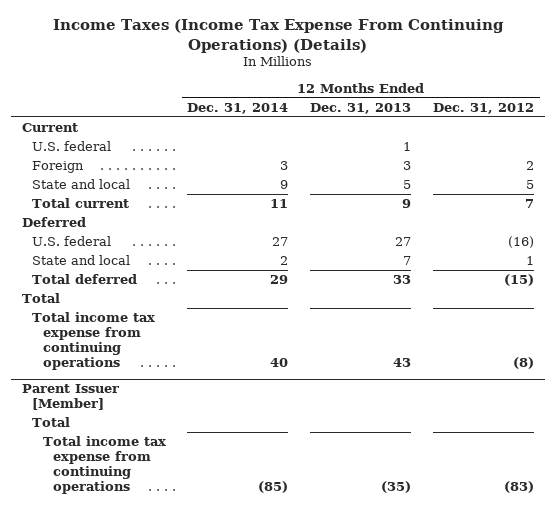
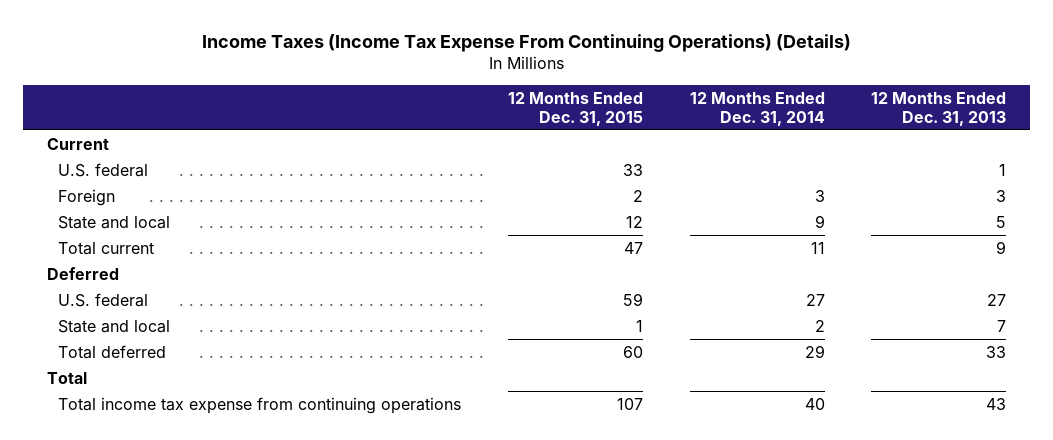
- | 12 Months Ended Dec. 31, 2014 | 12 Months Ended Dec. 31, 2013 | 12 Months Ended Dec. 31, 2012
+ | 12 Months Ended Dec. 31, 2015 | 12 Months Ended Dec. 31, 2014 | 12 Months Ended Dec. 31, 2013
- Parent Issuer [Member]
- Total
- Total income tax expense from continuing operations | (85) | (35) | (83)

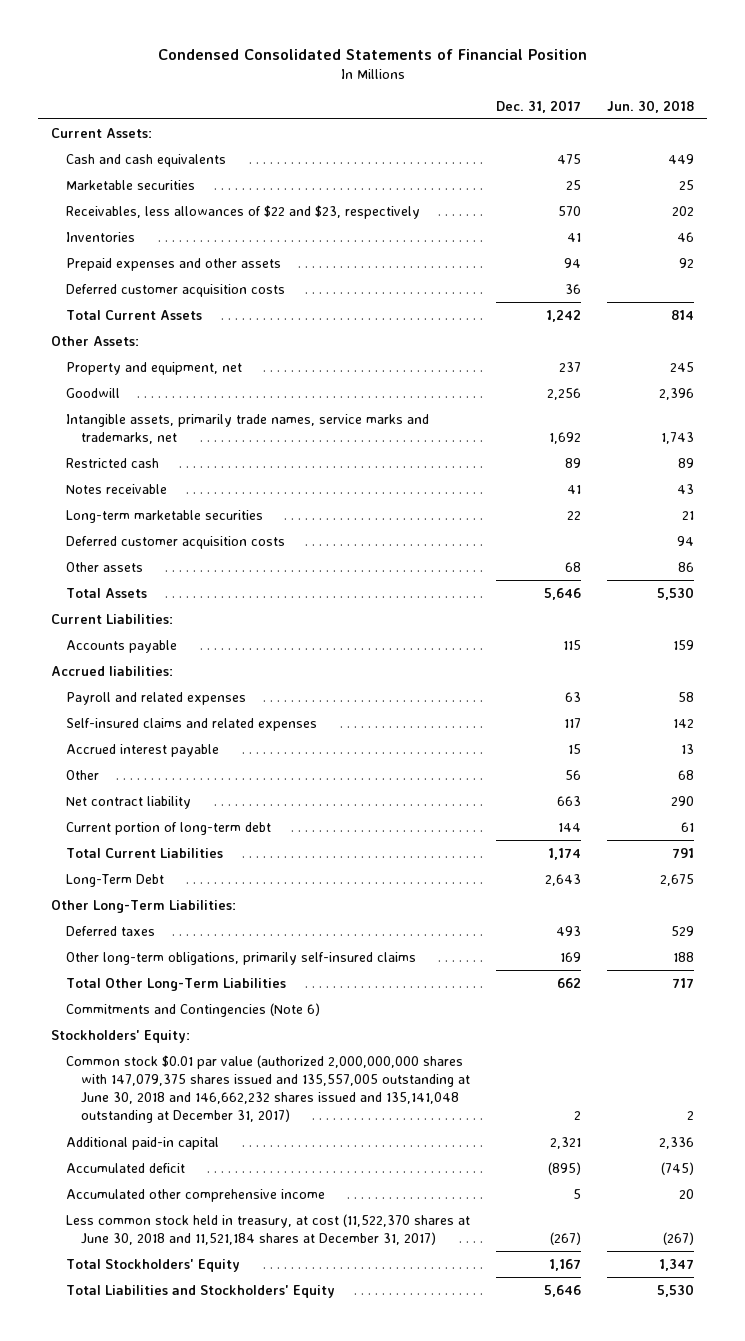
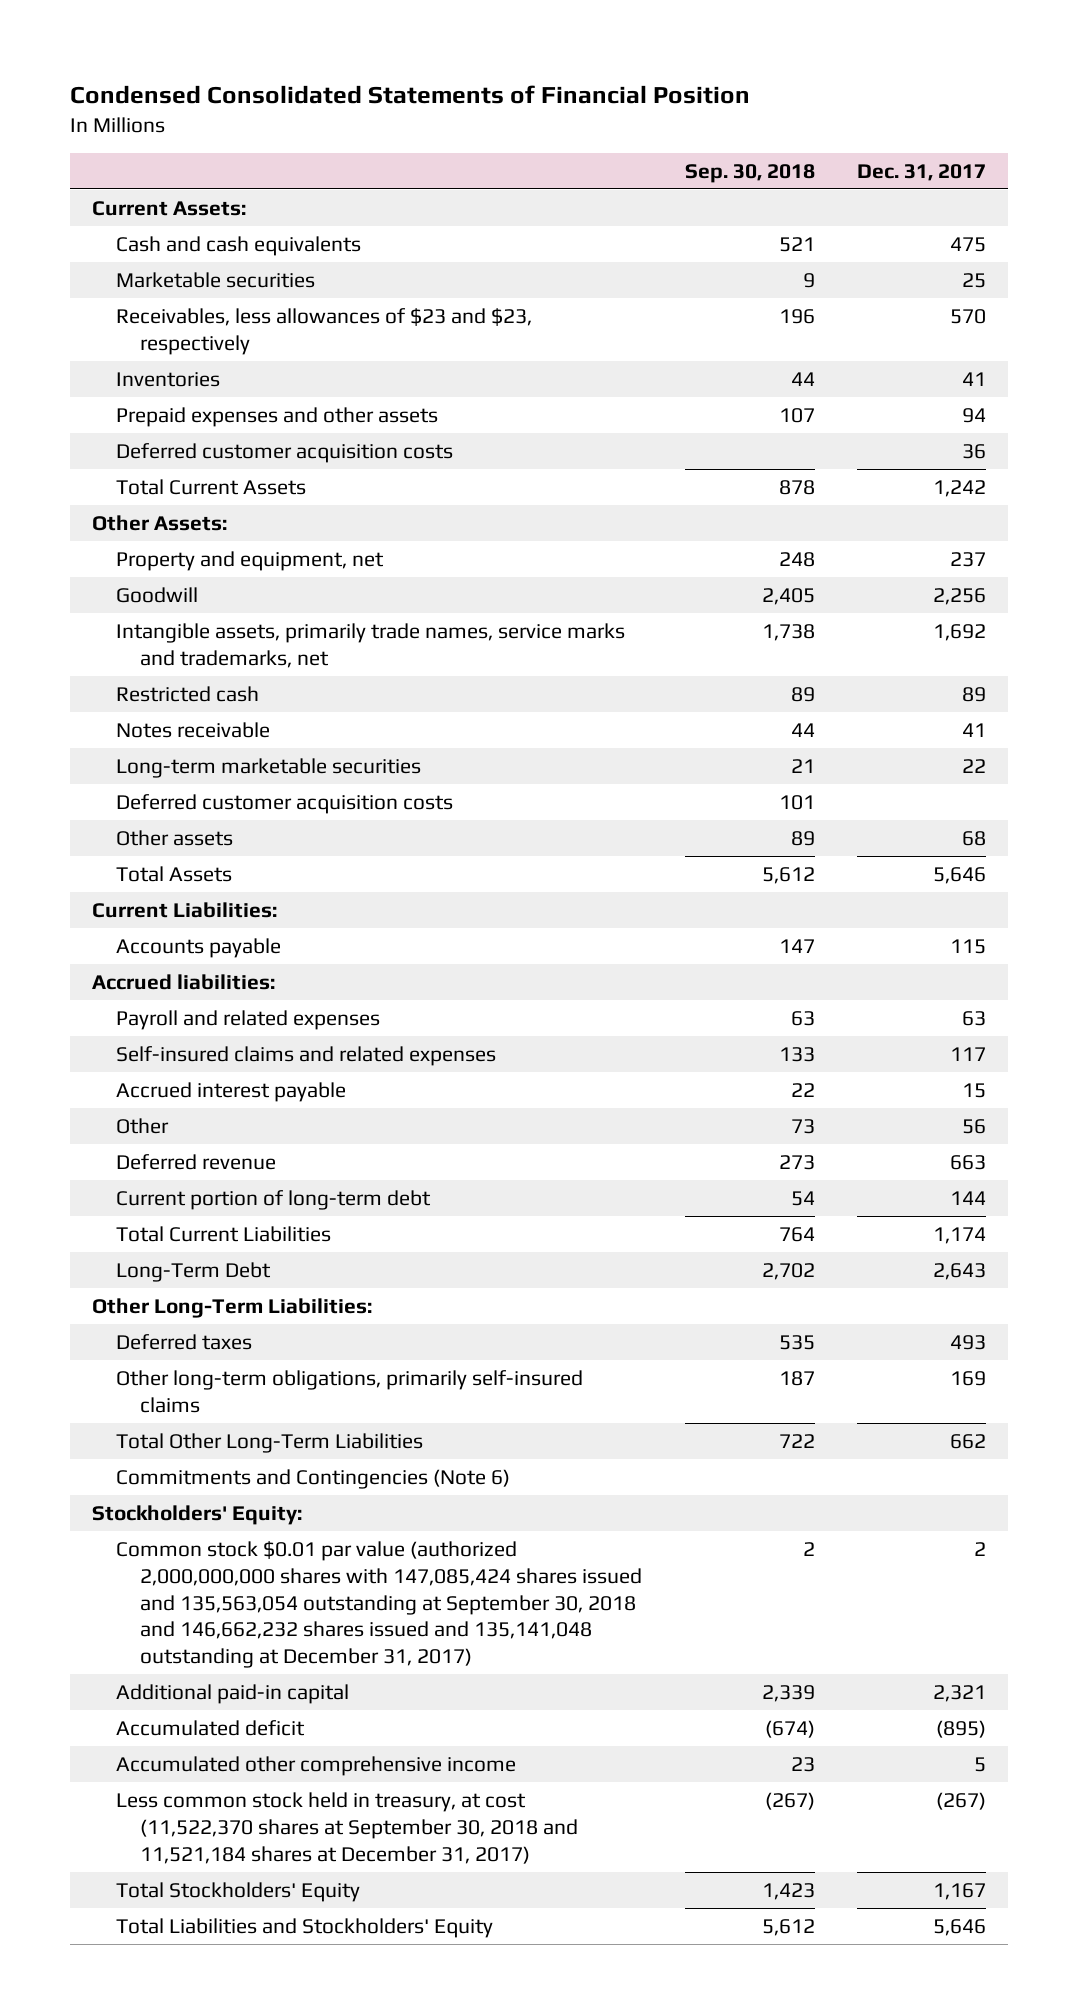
- | Dec. 31, 2017 | Jun. 30, 2018
+ | Sep. 30, 2018 | Dec. 31, 2017
- Receivables, less allowances of $22 and $23, respectively | 570 | 202
+ Receivables, less allowances of $23 and $23, respectively | 196 | 570
- Net contract liability | 663 | 290
+ Deferred revenue | 273 | 663
- Common stock $0.01 par value (authorized 2,000,000,000 shares with 147,079,375 shares issued and 135,557,005 outstanding at June 30, 2018 and 146,662,232 shares issued and 135,141,048 outstanding at December 31, 2017) | 2 | 2
+ Common stock $0.01 par value (authorized 2,000,000,000 shares with 147,085,424 shares issued and 135,563,054 outstanding at September 30, 2018 and 146,662,232 shares issued and 135,141,048 outstanding at December 31, 2017) | 2 | 2
- Less common stock held in treasury, at cost (11,522,370 shares at June 30, 2018 and 11,521,184 shares at December 31, 2017) | (267) | (267)
+ Less common stock held in treasury, at cost (11,522,370 shares at September 30, 2018 and 11,521,184 shares at December 31, 2017) | (267) | (267)

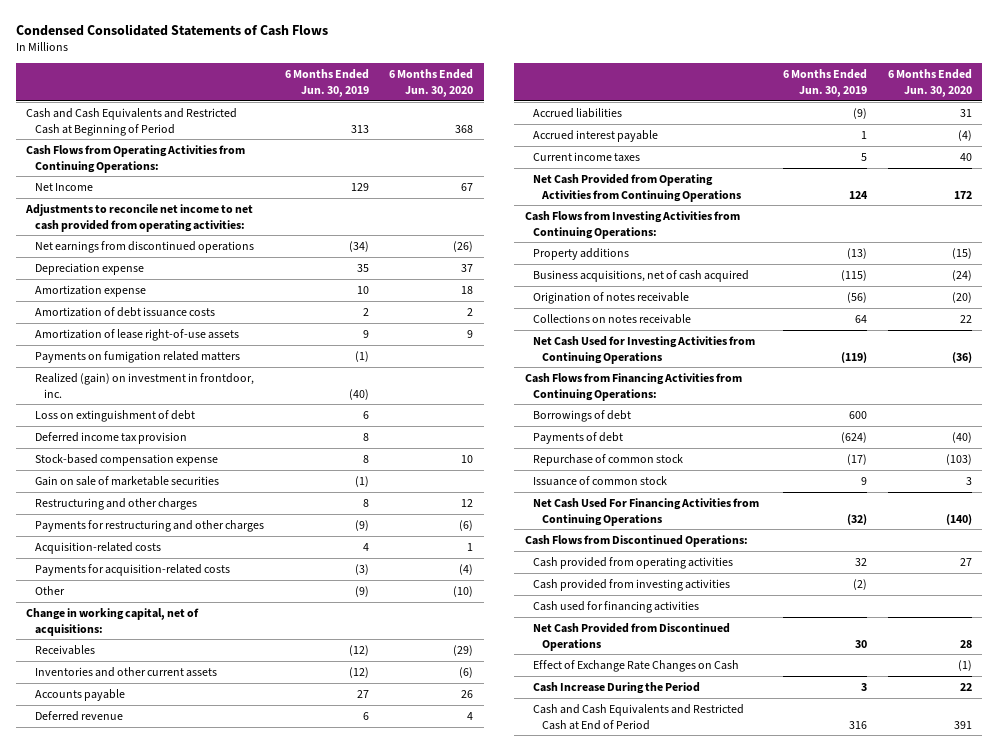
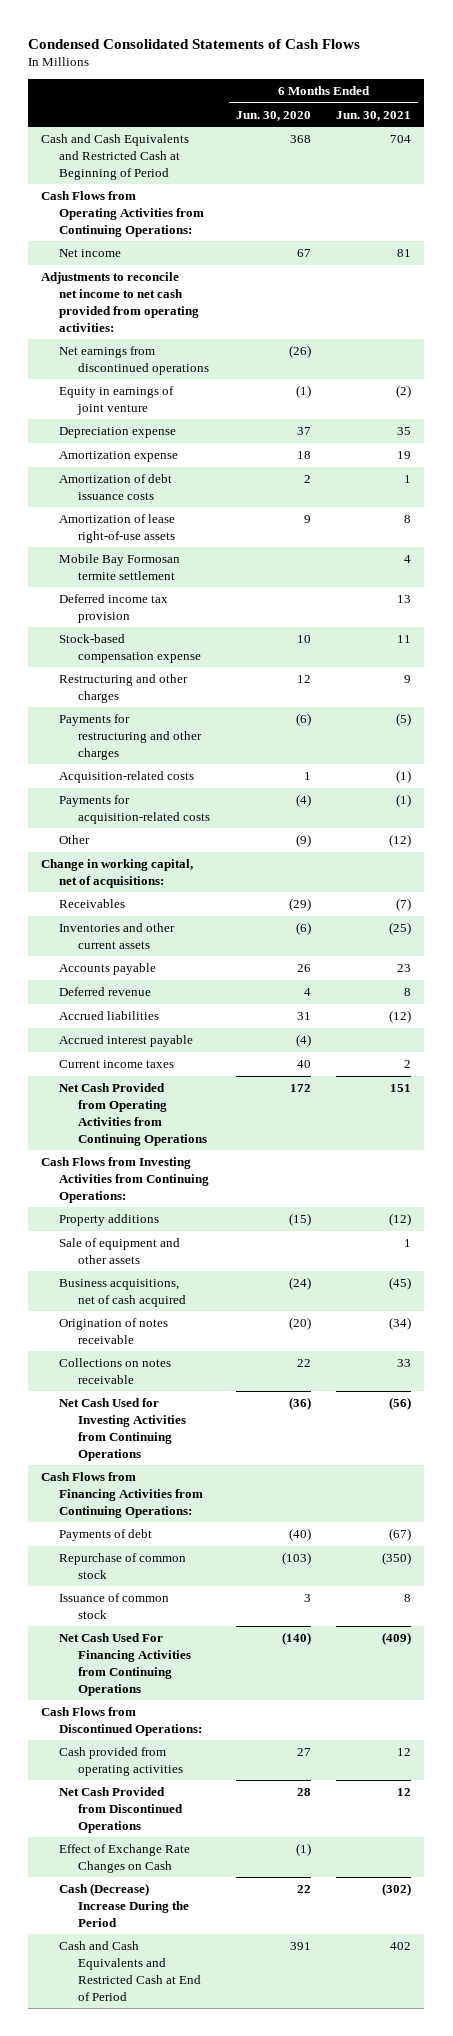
- | 6 Months Ended Jun. 30, 2019 | 6 Months Ended Jun. 30, 2020
+ | 6 Months Ended Jun. 30, 2020 | 6 Months Ended Jun. 30, 2021
- Net Income | 129 | 67
+ Net income | 67 | 81
+ Equity in earnings of joint venture | (1) | (2)
- Payments on fumigation related matters | (1) |
- Realized (gain) on investment in frontdoor, inc. | (40) |
- Loss on extinguishment of debt | 6 |
+ Mobile Bay Formosan termite settlement | | 4
- Gain on sale of marketable securities | (1) |
- Other | (9) | (10)
+ Other | (9) | (12)
+ Sale of equipment and other assets | | 1
- Borrowings of debt | 600 |
- Cash provided from investing activities | (2) |
- Cash used for financing activities
- Cash Increase During the Period | 3 | 22
+ Cash (Decrease) Increase During the Period | 22 | (302)

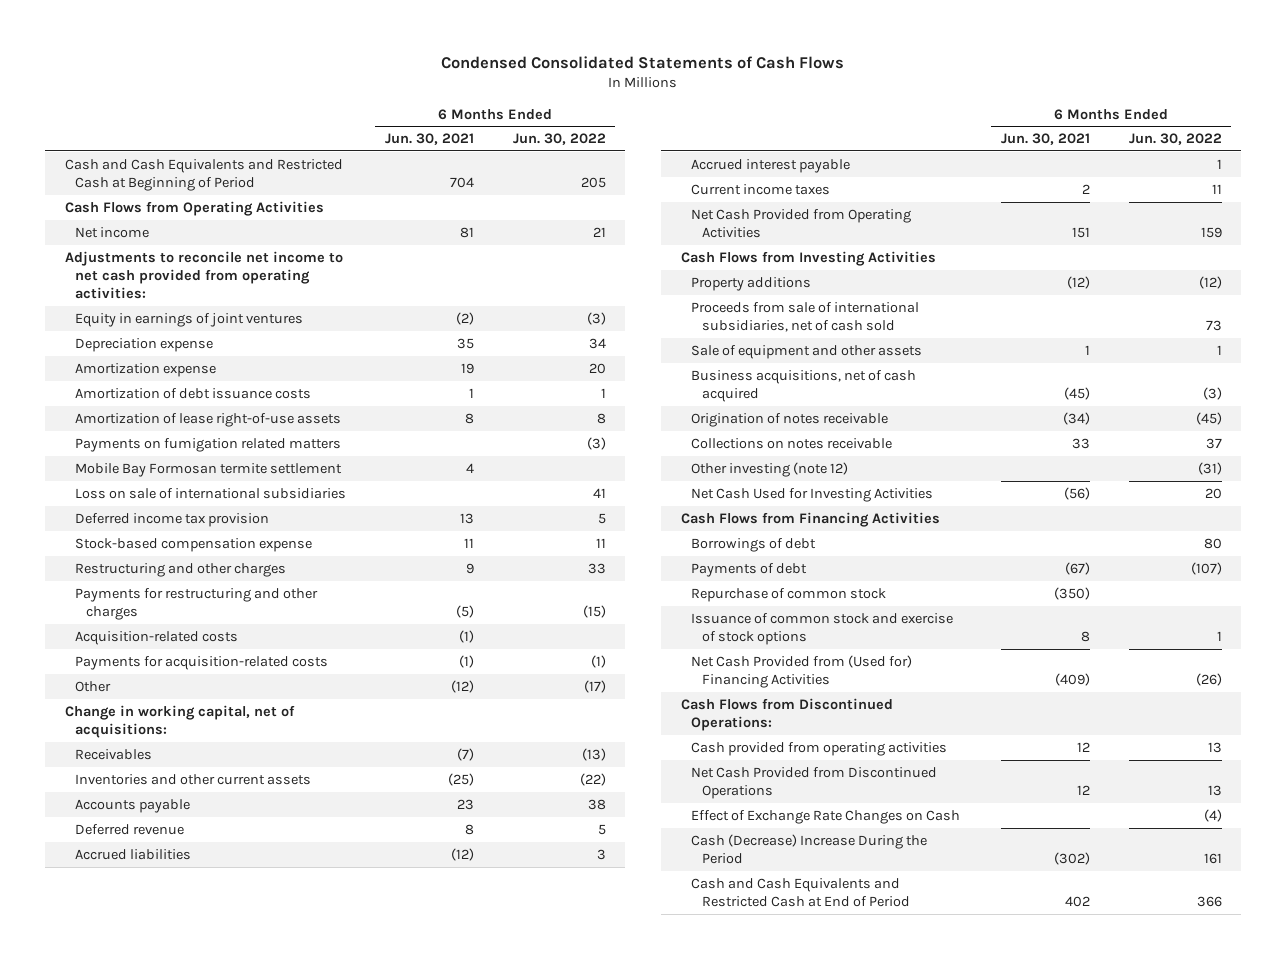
- | 6 Months Ended Jun. 30, 2020 | 6 Months Ended Jun. 30, 2021
+ | 6 Months Ended Jun. 30, 2021 | 6 Months Ended Jun. 30, 2022
- Cash Flows from Operating Activities from Continuing Operations:
+ Cash Flows from Operating Activities
- Net earnings from discontinued operations | (26) |
- Equity in earnings of joint venture | (1) | (2)
+ Equity in earnings of joint ventures | (2) | (3)
+ Payments on fumigation related matters | | (3)
+ Loss on sale of international subsidiaries | | 41
- Net Cash Provided from Operating Activities from Continuing Operations | 172 | 151
- Cash Flows from Investing Activities from Continuing Operations:
+ Net Cash Provided from Operating Activities | 151 | 159
+ Cash Flows from Investing Activities
+ Proceeds from sale of international subsidiaries, net of cash sold | | 73
- Net Cash Used for Investing Activities from Continuing Operations | (36) | (56)
- Cash Flows from Financing Activities from Continuing Operations:
+ Other investing (note 12) | | (31)
+ Net Cash Used for Investing Activities | (56) | 20
+ Cash Flows from Financing Activities
+ Borrowings of debt | | 80
- Issuance of common stock | 3 | 8
- Net Cash Used For Financing Activities from Continuing Operations | (140) | (409)
+ Issuance of common stock and exercise of stock options | 8 | 1
+ Net Cash Provided from (Used for) Financing Activities | (409) | (26)

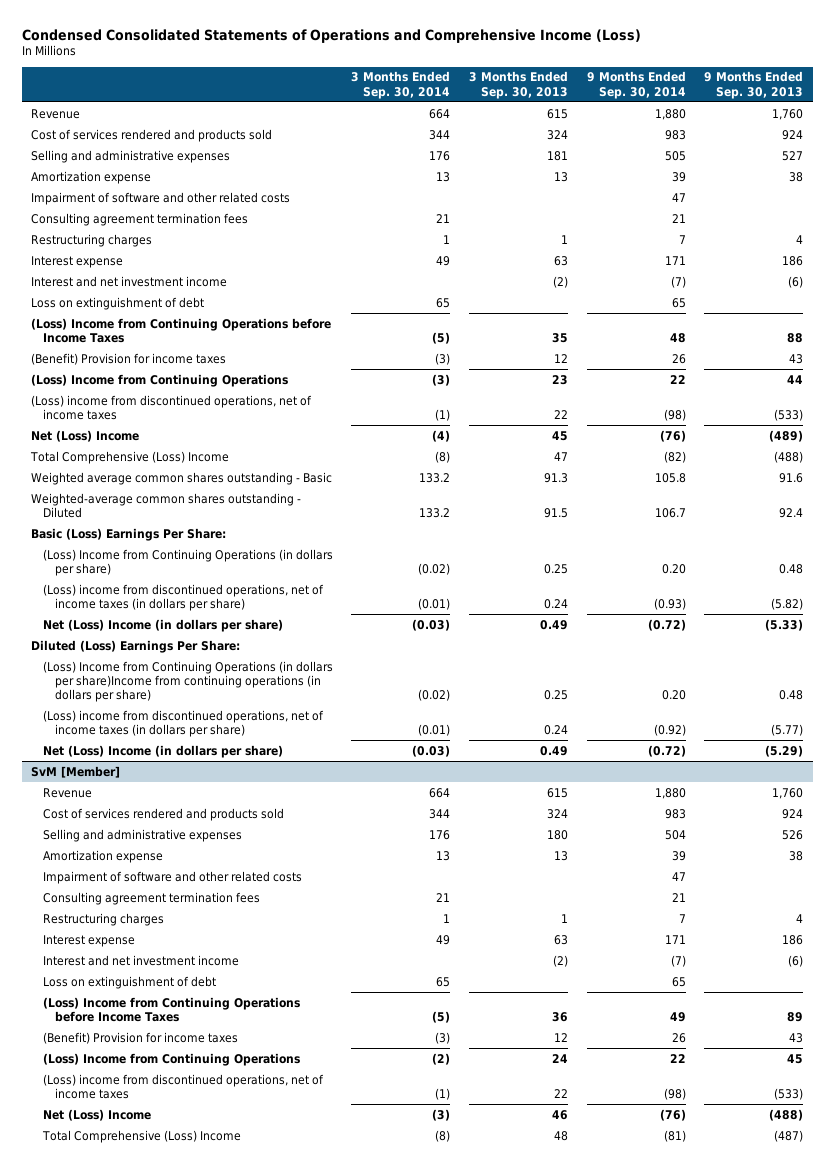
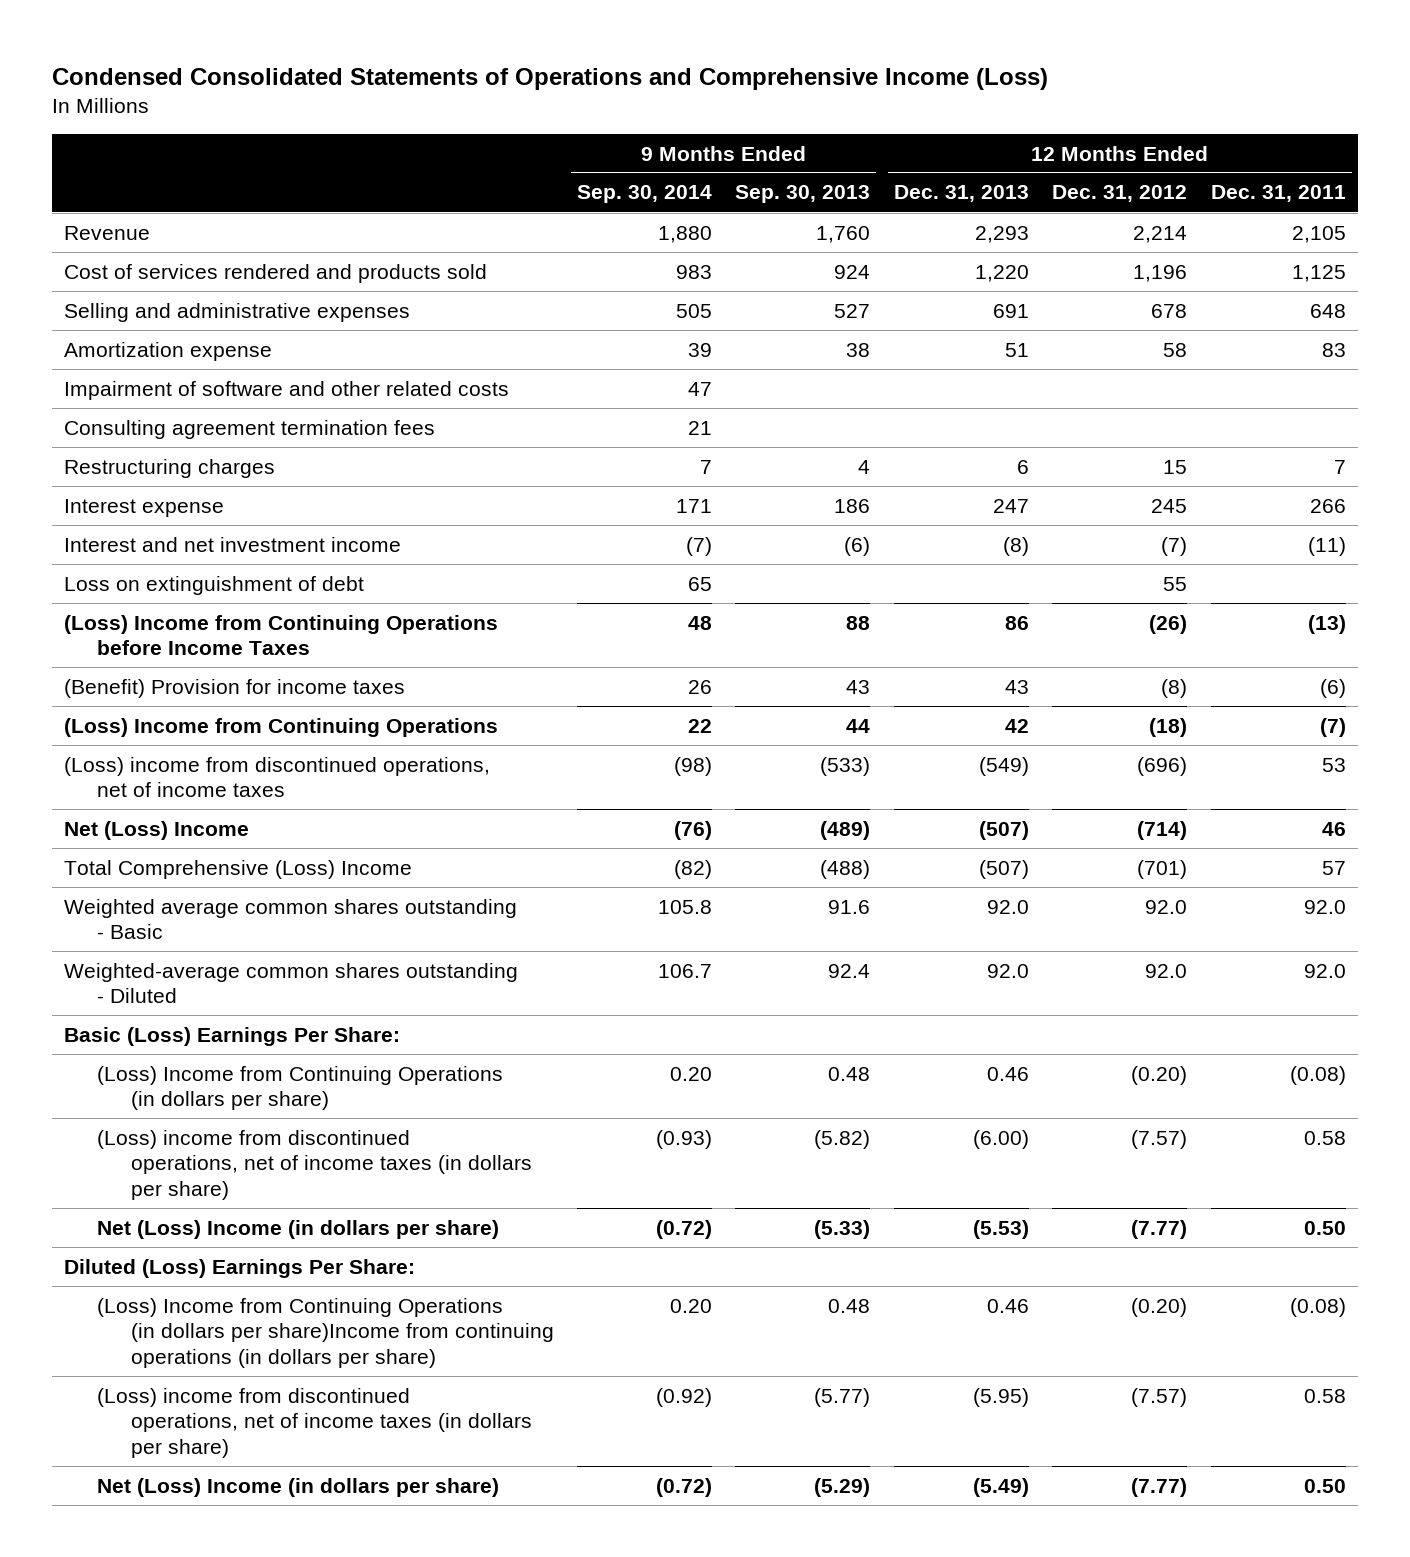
- | 3 Months Ended Sep. 30, 2014 | 3 Months Ended Sep. 30, 2013 | 9 Months Ended Sep. 30, 2014 | 9 Months Ended Sep. 30, 2013
+ | 9 Months Ended Sep. 30, 2014 | 9 Months Ended Sep. 30, 2013 | 12 Months Ended Dec. 31, 2013 | 12 Months Ended Dec. 31, 2012 | 12 Months Ended Dec. 31, 2011
- SvM [Member]
- Revenue | 664 | 615 | 1,880 | 1,760
- Cost of services rendered and products sold | 344 | 324 | 983 | 924
- Selling and administrative expenses | 176 | 180 | 504 | 526
- Amortization expense | 13 | 13 | 39 | 38
- Impairment of software and other related costs | | | 47 |
- Consulting agreement termination fees | 21 | | 21 |
- Restructuring charges | 1 | 1 | 7 | 4
- Interest expense | 49 | 63 | 171 | 186
- Interest and net investment income | | (2) | (7) | (6)
- Loss on extinguishment of debt | 65 | | 65 |
- (Loss) Income from Continuing Operations before Income Taxes | (5) | 36 | 49 | 89
- (Benefit) Provision for income taxes | (3) | 12 | 26 | 43
- (Loss) Income from Continuing Operations | (2) | 24 | 22 | 45
- (Loss) income from discontinued operations, net of income taxes | (1) | 22 | (98) | (533)
- Net (Loss) Income | (3) | 46 | (76) | (488)
- Total Comprehensive (Loss) Income | (8) | 48 | (81) | (487)

